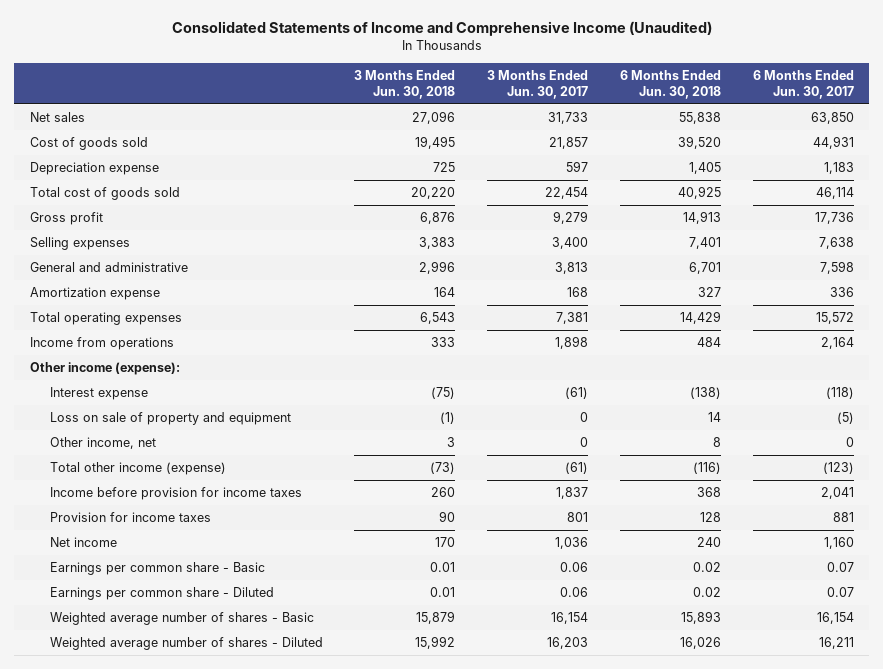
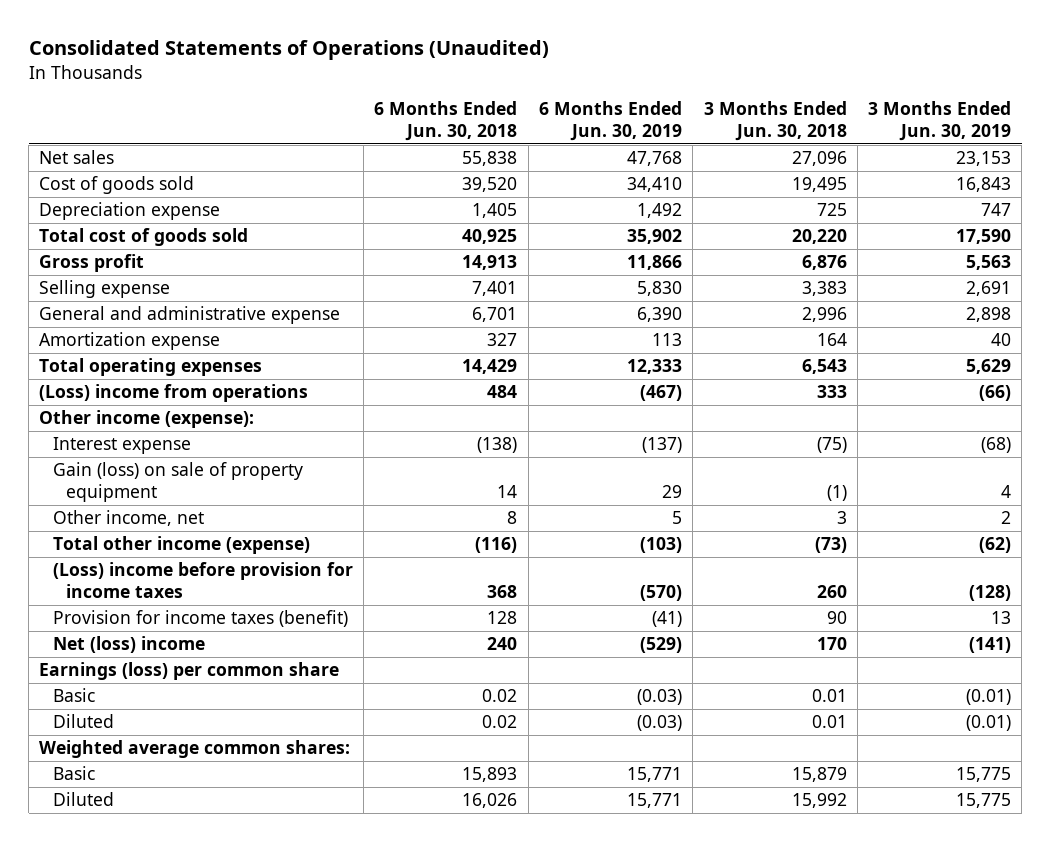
- Consolidated Statements of Income and Comprehensive Income (Unaudited)
+ Consolidated Statements of Operations (Unaudited)
- | 3 Months Ended Jun. 30, 2018 | 3 Months Ended Jun. 30, 2017 | 6 Months Ended Jun. 30, 2018 | 6 Months Ended Jun. 30, 2017
+ | 6 Months Ended Jun. 30, 2018 | 6 Months Ended Jun. 30, 2019 | 3 Months Ended Jun. 30, 2018 | 3 Months Ended Jun. 30, 2019
- Selling expenses | 3,383 | 3,400 | 7,401 | 7,638
- General and administrative | 2,996 | 3,813 | 6,701 | 7,598
+ Selling expense | 7,401 | 5,830 | 3,383 | 2,691
+ General and administrative expense | 6,701 | 6,390 | 2,996 | 2,898
- Income from operations | 333 | 1,898 | 484 | 2,164
+ (Loss) income from operations | 484 | (467) | 333 | (66)
- Loss on sale of property and equipment | (1) | 0 | 14 | (5)
+ Gain (loss) on sale of property equipment | 14 | 29 | (1) | 4
- Income before provision for income taxes | 260 | 1,837 | 368 | 2,041
- Provision for income taxes | 90 | 801 | 128 | 881
- Net income | 170 | 1,036 | 240 | 1,160
- Earnings per common share - Basic | 0.01 | 0.06 | 0.02 | 0.07
- Earnings per common share - Diluted | 0.01 | 0.06 | 0.02 | 0.07
- Weighted average number of shares - Basic | 15,879 | 16,154 | 15,893 | 16,154
- Weighted average number of shares - Diluted | 15,992 | 16,203 | 16,026 | 16,211
+ (Loss) income before provision for income taxes | 368 | (570) | 260 | (128)
+ Provision for income taxes (benefit) | 128 | (41) | 90 | 13
+ Net (loss) income | 240 | (529) | 170 | (141)
+ Earnings (loss) per common share
+ Basic | 0.02 | (0.03) | 0.01 | (0.01)
+ Diluted | 0.02 | (0.03) | 0.01 | (0.01)
+ Weighted average common shares:
+ Basic | 15,893 | 15,771 | 15,879 | 15,775
+ Diluted | 16,026 | 15,771 | 15,992 | 15,775

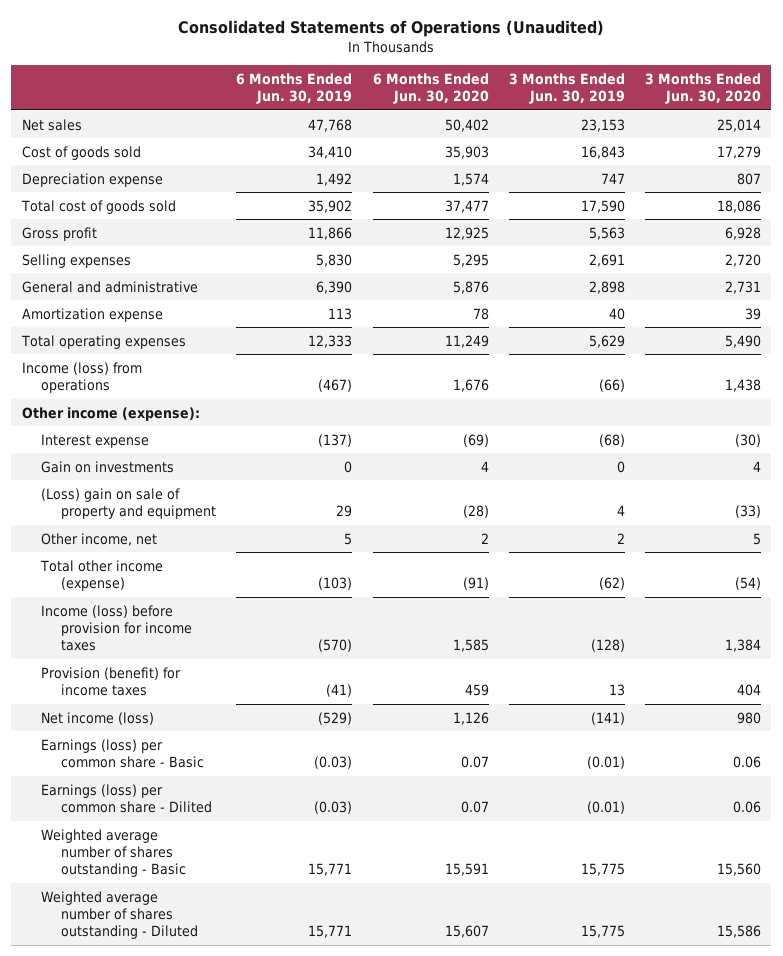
- | 6 Months Ended Jun. 30, 2018 | 6 Months Ended Jun. 30, 2019 | 3 Months Ended Jun. 30, 2018 | 3 Months Ended Jun. 30, 2019
+ | 6 Months Ended Jun. 30, 2019 | 6 Months Ended Jun. 30, 2020 | 3 Months Ended Jun. 30, 2019 | 3 Months Ended Jun. 30, 2020
- Selling expense | 7,401 | 5,830 | 3,383 | 2,691
- General and administrative expense | 6,701 | 6,390 | 2,996 | 2,898
+ Selling expenses | 5,830 | 5,295 | 2,691 | 2,720
+ General and administrative | 6,390 | 5,876 | 2,898 | 2,731
- (Loss) income from operations | 484 | (467) | 333 | (66)
+ Income (loss) from operations | (467) | 1,676 | (66) | 1,438
- Gain (loss) on sale of property equipment | 14 | 29 | (1) | 4
+ Gain on investments | 0 | 4 | 0 | 4
+ (Loss) gain on sale of property and equipment | 29 | (28) | 4 | (33)
- (Loss) income before provision for income taxes | 368 | (570) | 260 | (128)
- Provision for income taxes (benefit) | 128 | (41) | 90 | 13
- Net (loss) income | 240 | (529) | 170 | (141)
- Earnings (loss) per common share
- Basic | 0.02 | (0.03) | 0.01 | (0.01)
- Diluted | 0.02 | (0.03) | 0.01 | (0.01)
- Weighted average common shares:
- Basic | 15,893 | 15,771 | 15,879 | 15,775
- Diluted | 16,026 | 15,771 | 15,992 | 15,775
+ Income (loss) before provision for income taxes | (570) | 1,585 | (128) | 1,384
+ Provision (benefit) for income taxes | (41) | 459 | 13 | 404
+ Net income (loss) | (529) | 1,126 | (141) | 980
+ Earnings (loss) per common share - Basic | (0.03) | 0.07 | (0.01) | 0.06
+ Earnings (loss) per common share - Dilited | (0.03) | 0.07 | (0.01) | 0.06
+ Weighted average number of shares outstanding - Basic | 15,771 | 15,591 | 15,775 | 15,560
+ Weighted average number of shares outstanding - Diluted | 15,771 | 15,607 | 15,775 | 15,586

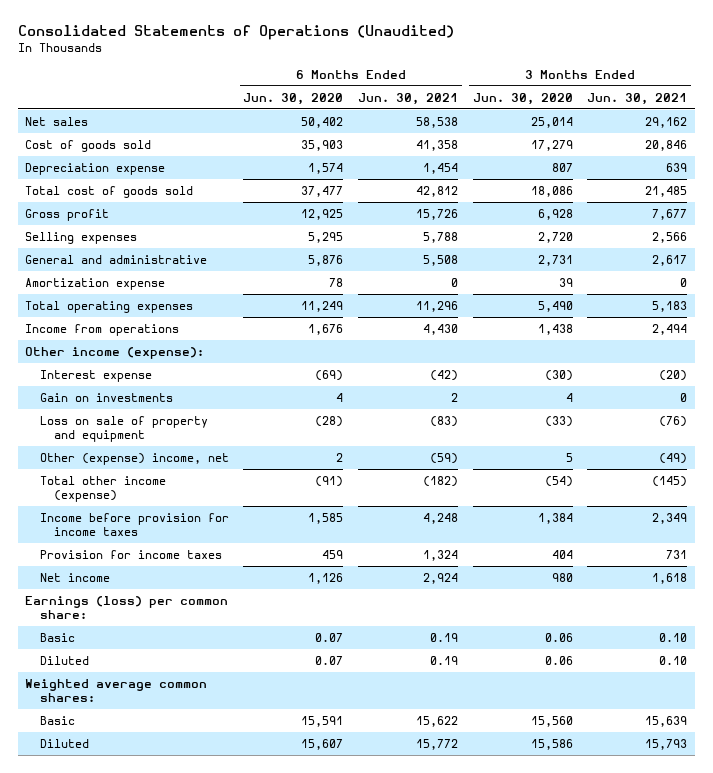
- | 6 Months Ended Jun. 30, 2019 | 6 Months Ended Jun. 30, 2020 | 3 Months Ended Jun. 30, 2019 | 3 Months Ended Jun. 30, 2020
+ | 6 Months Ended Jun. 30, 2020 | 6 Months Ended Jun. 30, 2021 | 3 Months Ended Jun. 30, 2020 | 3 Months Ended Jun. 30, 2021
- Income (loss) from operations | (467) | 1,676 | (66) | 1,438
+ Income from operations | 1,676 | 4,430 | 1,438 | 2,494
- (Loss) gain on sale of property and equipment | 29 | (28) | 4 | (33)
- Other income, net | 5 | 2 | 2 | 5
+ Loss on sale of property and equipment | (28) | (83) | (33) | (76)
+ Other (expense) income, net | 2 | (59) | 5 | (49)
- Income (loss) before provision for income taxes | (570) | 1,585 | (128) | 1,384
- Provision (benefit) for income taxes | (41) | 459 | 13 | 404
- Net income (loss) | (529) | 1,126 | (141) | 980
- Earnings (loss) per common share - Basic | (0.03) | 0.07 | (0.01) | 0.06
- Earnings (loss) per common share - Dilited | (0.03) | 0.07 | (0.01) | 0.06
- Weighted average number of shares outstanding - Basic | 15,771 | 15,591 | 15,775 | 15,560
- Weighted average number of shares outstanding - Diluted | 15,771 | 15,607 | 15,775 | 15,586
+ Income before provision for income taxes | 1,585 | 4,248 | 1,384 | 2,349
+ Provision for income taxes | 459 | 1,324 | 404 | 731
+ Net income | 1,126 | 2,924 | 980 | 1,618
+ Earnings (loss) per common share:
+ Basic | 0.07 | 0.19 | 0.06 | 0.10
+ Diluted | 0.07 | 0.19 | 0.06 | 0.10
+ Weighted average common shares:
+ Basic | 15,591 | 15,622 | 15,560 | 15,639
+ Diluted | 15,607 | 15,772 | 15,586 | 15,793

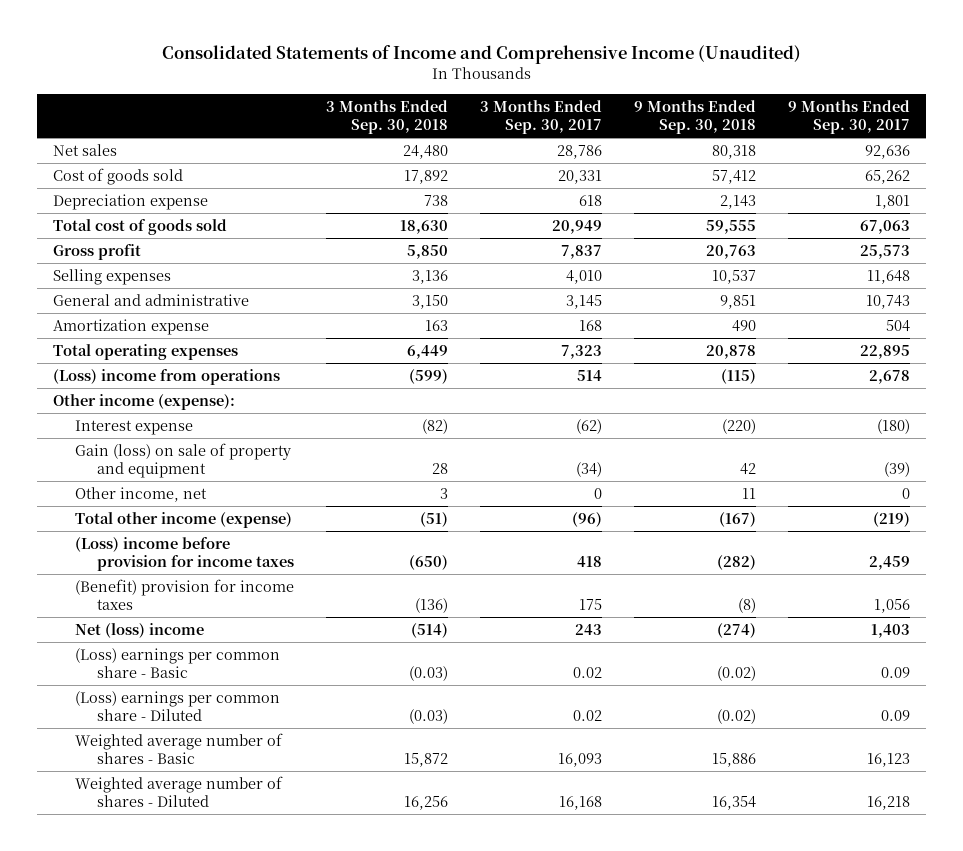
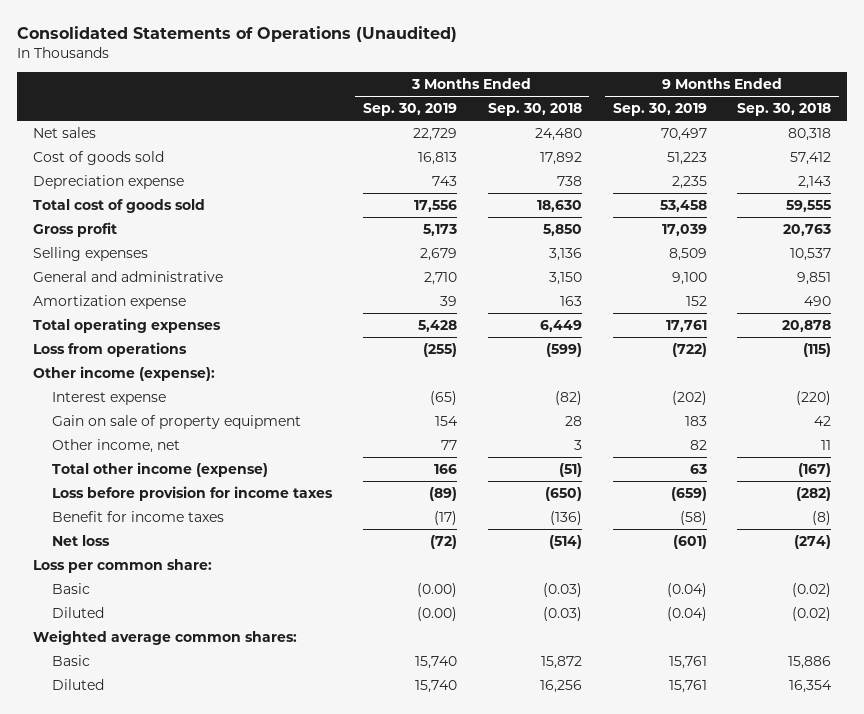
- Consolidated Statements of Income and Comprehensive Income (Unaudited)
+ Consolidated Statements of Operations (Unaudited)
- | 3 Months Ended Sep. 30, 2018 | 3 Months Ended Sep. 30, 2017 | 9 Months Ended Sep. 30, 2018 | 9 Months Ended Sep. 30, 2017
+ | 3 Months Ended Sep. 30, 2019 | 3 Months Ended Sep. 30, 2018 | 9 Months Ended Sep. 30, 2019 | 9 Months Ended Sep. 30, 2018
- (Loss) income from operations | (599) | 514 | (115) | 2,678
+ Loss from operations | (255) | (599) | (722) | (115)
- Gain (loss) on sale of property and equipment | 28 | (34) | 42 | (39)
+ Gain on sale of property equipment | 154 | 28 | 183 | 42
- (Loss) income before provision for income taxes | (650) | 418 | (282) | 2,459
- (Benefit) provision for income taxes | (136) | 175 | (8) | 1,056
- Net (loss) income | (514) | 243 | (274) | 1,403
- (Loss) earnings per common share - Basic | (0.03) | 0.02 | (0.02) | 0.09
- (Loss) earnings per common share - Diluted | (0.03) | 0.02 | (0.02) | 0.09
- Weighted average number of shares - Basic | 15,872 | 16,093 | 15,886 | 16,123
- Weighted average number of shares - Diluted | 16,256 | 16,168 | 16,354 | 16,218
+ Loss before provision for income taxes | (89) | (650) | (659) | (282)
+ Benefit for income taxes | (17) | (136) | (58) | (8)
+ Net loss | (72) | (514) | (601) | (274)
+ Loss per common share:
+ Basic | (0.00) | (0.03) | (0.04) | (0.02)
+ Diluted | (0.00) | (0.03) | (0.04) | (0.02)
+ Weighted average common shares:
+ Basic | 15,740 | 15,872 | 15,761 | 15,886
+ Diluted | 15,740 | 16,256 | 15,761 | 16,354

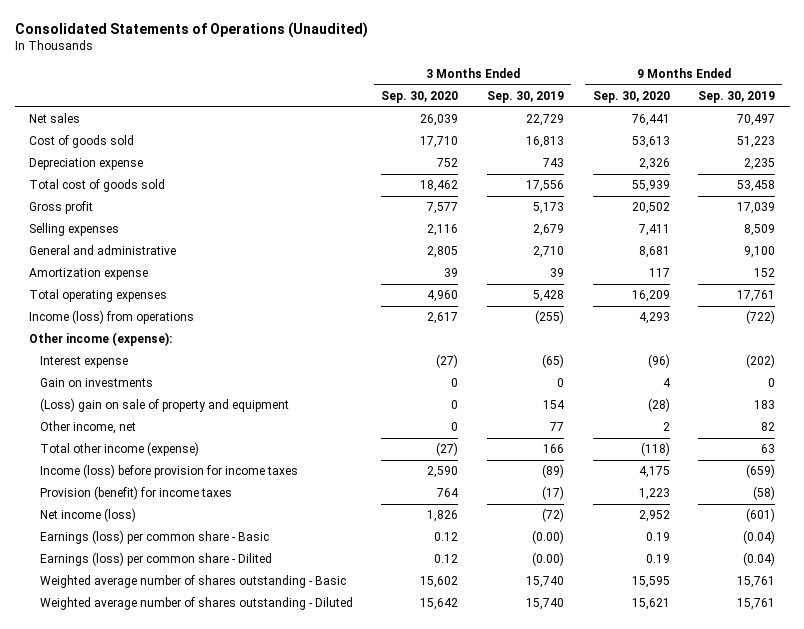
- | 3 Months Ended Sep. 30, 2019 | 3 Months Ended Sep. 30, 2018 | 9 Months Ended Sep. 30, 2019 | 9 Months Ended Sep. 30, 2018
+ | 3 Months Ended Sep. 30, 2020 | 3 Months Ended Sep. 30, 2019 | 9 Months Ended Sep. 30, 2020 | 9 Months Ended Sep. 30, 2019
- Loss from operations | (255) | (599) | (722) | (115)
+ Income (loss) from operations | 2,617 | (255) | 4,293 | (722)
- Gain on sale of property equipment | 154 | 28 | 183 | 42
+ Gain on investments | 0 | 0 | 4 | 0
+ (Loss) gain on sale of property and equipment | 0 | 154 | (28) | 183
- Loss before provision for income taxes | (89) | (650) | (659) | (282)
- Benefit for income taxes | (17) | (136) | (58) | (8)
- Net loss | (72) | (514) | (601) | (274)
- Loss per common share:
- Basic | (0.00) | (0.03) | (0.04) | (0.02)
- Diluted | (0.00) | (0.03) | (0.04) | (0.02)
- Weighted average common shares:
- Basic | 15,740 | 15,872 | 15,761 | 15,886
- Diluted | 15,740 | 16,256 | 15,761 | 16,354
+ Income (loss) before provision for income taxes | 2,590 | (89) | 4,175 | (659)
+ Provision (benefit) for income taxes | 764 | (17) | 1,223 | (58)
+ Net income (loss) | 1,826 | (72) | 2,952 | (601)
+ Earnings (loss) per common share - Basic | 0.12 | (0.00) | 0.19 | (0.04)
+ Earnings (loss) per common share - Dilited | 0.12 | (0.00) | 0.19 | (0.04)
+ Weighted average number of shares outstanding - Basic | 15,602 | 15,740 | 15,595 | 15,761
+ Weighted average number of shares outstanding - Diluted | 15,642 | 15,740 | 15,621 | 15,761

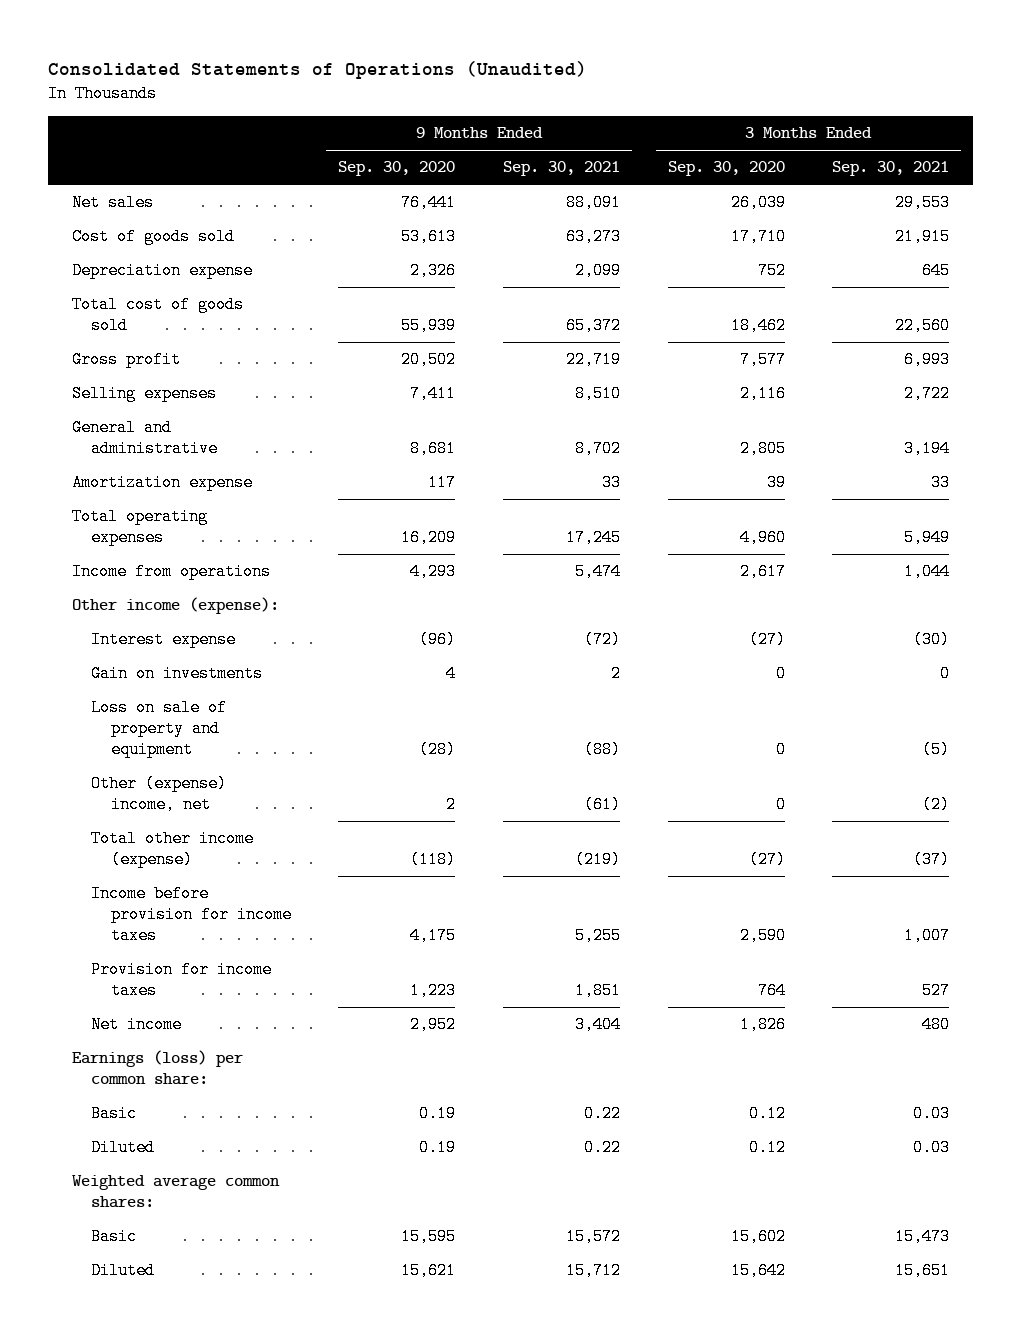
- | 3 Months Ended Sep. 30, 2020 | 3 Months Ended Sep. 30, 2019 | 9 Months Ended Sep. 30, 2020 | 9 Months Ended Sep. 30, 2019
+ | 9 Months Ended Sep. 30, 2020 | 9 Months Ended Sep. 30, 2021 | 3 Months Ended Sep. 30, 2020 | 3 Months Ended Sep. 30, 2021
- Income (loss) from operations | 2,617 | (255) | 4,293 | (722)
+ Income from operations | 4,293 | 5,474 | 2,617 | 1,044
- (Loss) gain on sale of property and equipment | 0 | 154 | (28) | 183
- Other income, net | 0 | 77 | 2 | 82
+ Loss on sale of property and equipment | (28) | (88) | 0 | (5)
+ Other (expense) income, net | 2 | (61) | 0 | (2)
- Income (loss) before provision for income taxes | 2,590 | (89) | 4,175 | (659)
- Provision (benefit) for income taxes | 764 | (17) | 1,223 | (58)
- Net income (loss) | 1,826 | (72) | 2,952 | (601)
- Earnings (loss) per common share - Basic | 0.12 | (0.00) | 0.19 | (0.04)
- Earnings (loss) per common share - Dilited | 0.12 | (0.00) | 0.19 | (0.04)
- Weighted average number of shares outstanding - Basic | 15,602 | 15,740 | 15,595 | 15,761
- Weighted average number of shares outstanding - Diluted | 15,642 | 15,740 | 15,621 | 15,761
+ Income before provision for income taxes | 4,175 | 5,255 | 2,590 | 1,007
+ Provision for income taxes | 1,223 | 1,851 | 764 | 527
+ Net income | 2,952 | 3,404 | 1,826 | 480
+ Earnings (loss) per common share:
+ Basic | 0.19 | 0.22 | 0.12 | 0.03
+ Diluted | 0.19 | 0.22 | 0.12 | 0.03
+ Weighted average common shares:
+ Basic | 15,595 | 15,572 | 15,602 | 15,473
+ Diluted | 15,621 | 15,712 | 15,642 | 15,651

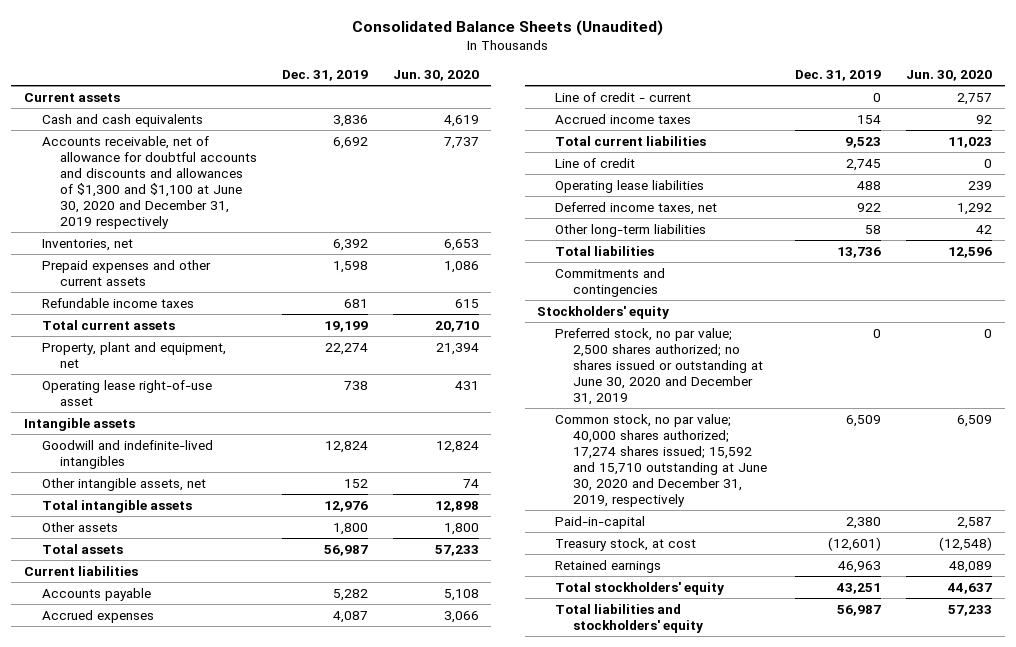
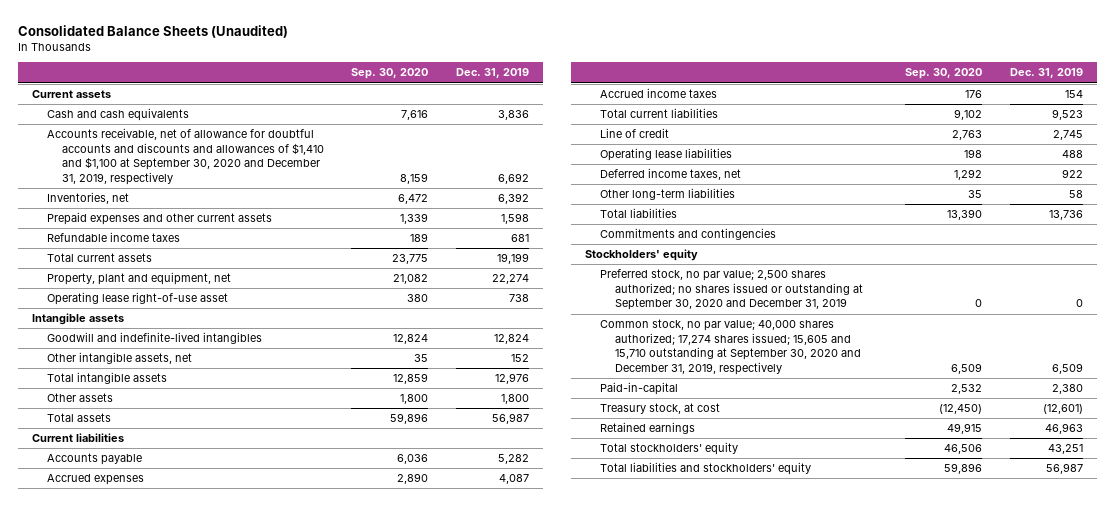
- | Dec. 31, 2019 | Jun. 30, 2020
+ | Sep. 30, 2020 | Dec. 31, 2019
- Accounts receivable, net of allowance for doubtful accounts and discounts and allowances of $1,300 and $1,100 at June 30, 2020 and December 31, 2019 respectively | 6,692 | 7,737
+ Accounts receivable, net of allowance for doubtful accounts and discounts and allowances of $1,410 and $1,100 at September 30, 2020 and December 31, 2019, respectively | 8,159 | 6,692
- Line of credit - current | 0 | 2,757
- Preferred stock, no par value; 2,500 shares authorized; no shares issued or outstanding at June 30, 2020 and December 31, 2019 | 0 | 0
- Common stock, no par value; 40,000 shares authorized; 17,274 shares issued; 15,592 and 15,710 outstanding at June 30, 2020 and December 31, 2019, respectively | 6,509 | 6,509
+ Preferred stock, no par value; 2,500 shares authorized; no shares issued or outstanding at September 30, 2020 and December 31, 2019 | 0 | 0
+ Common stock, no par value; 40,000 shares authorized; 17,274 shares issued; 15,605 and 15,710 outstanding at September 30, 2020 and December 31, 2019, respectively | 6,509 | 6,509

